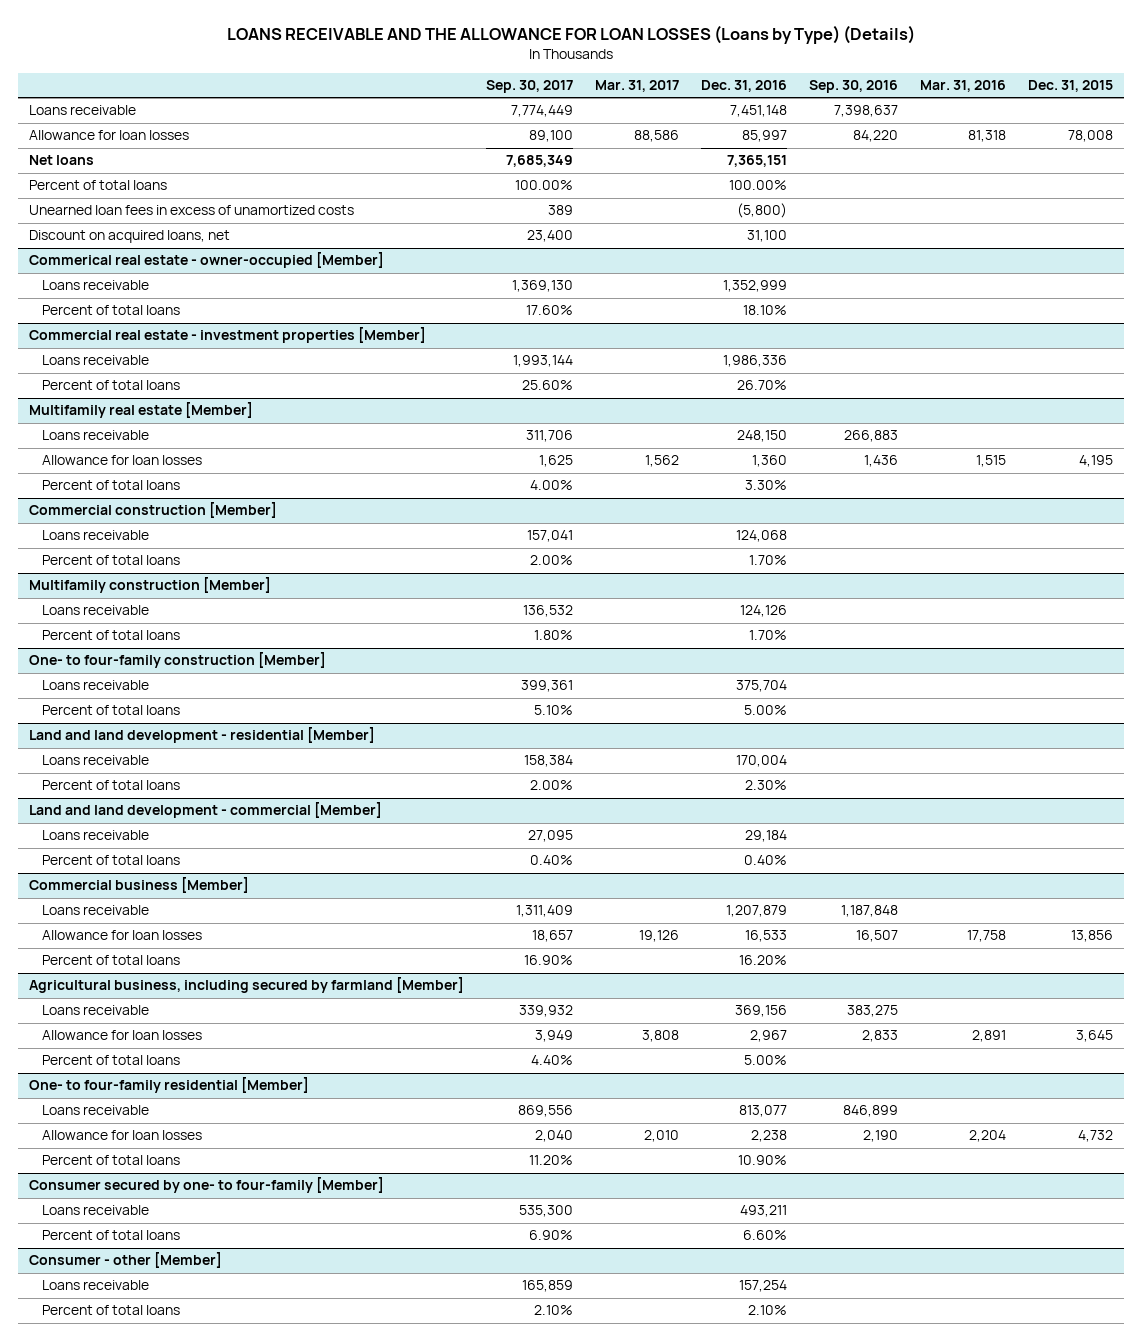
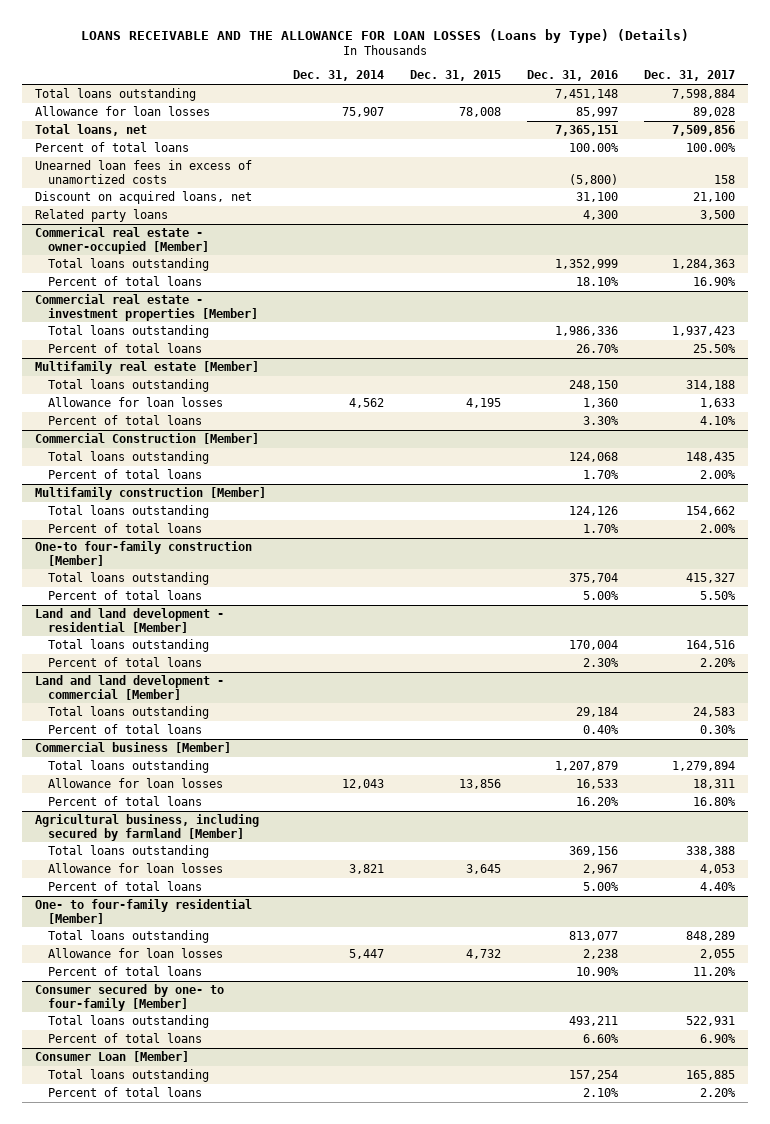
- | Sep. 30, 2017 | Mar. 31, 2017 | Dec. 31, 2016 | Sep. 30, 2016 | Mar. 31, 2016 | Dec. 31, 2015
+ | Dec. 31, 2014 | Dec. 31, 2015 | Dec. 31, 2016 | Dec. 31, 2017
- Loans receivable | 7,774,449 | | 7,451,148 | 7,398,637 | |
+ Total loans outstanding | | | 7,451,148 | 7,598,884
- Net loans | 7,685,349 | | 7,365,151 | | |
+ Total loans, net | | | 7,365,151 | 7,509,856
+ Related party loans | | | 4,300 | 3,500
@ Commerical real estate - owner-occupied [Member]
- Loans receivable | 1,369,130 | | 1,352,999 | | |
+ Total loans outstanding | | | 1,352,999 | 1,284,363
@ Commercial real estate - investment properties [Member]
- Loans receivable | 1,993,144 | | 1,986,336 | | |
+ Total loans outstanding | | | 1,986,336 | 1,937,423
@ Multifamily real estate [Member]
- Loans receivable | 311,706 | | 248,150 | 266,883 | |
+ Total loans outstanding | | | 248,150 | 314,188
- Commercial construction [Member]
- Loans receivable | 157,041 | | 124,068 | | |
+ Commercial Construction [Member]
+ Total loans outstanding | | | 124,068 | 148,435
@ Multifamily construction [Member]
- Loans receivable | 136,532 | | 124,126 | | |
+ Total loans outstanding | | | 124,126 | 154,662
- One- to four-family construction [Member]
- Loans receivable | 399,361 | | 375,704 | | |
+ One-to four-family construction [Member]
+ Total loans outstanding | | | 375,704 | 415,327
@ Land and land development - residential [Member]
- Loans receivable | 158,384 | | 170,004 | | |
+ Total loans outstanding | | | 170,004 | 164,516
@ Land and land development - commercial [Member]
- Loans receivable | 27,095 | | 29,184 | | |
+ Total loans outstanding | | | 29,184 | 24,583
@ Commercial business [Member]
- Loans receivable | 1,311,409 | | 1,207,879 | 1,187,848 | |
+ Total loans outstanding | | | 1,207,879 | 1,279,894
@ Agricultural business, including secured by farmland [Member]
- Loans receivable | 339,932 | | 369,156 | 383,275 | |
+ Total loans outstanding | | | 369,156 | 338,388
@ One- to four-family residential [Member]
- Loans receivable | 869,556 | | 813,077 | 846,899 | |
+ Total loans outstanding | | | 813,077 | 848,289
@ Consumer secured by one- to four-family [Member]
- Loans receivable | 535,300 | | 493,211 | | |
+ Total loans outstanding | | | 493,211 | 522,931
- Consumer - other [Member]
- Loans receivable | 165,859 | | 157,254 | | |
+ Consumer Loan [Member]
+ Total loans outstanding | | | 157,254 | 165,885

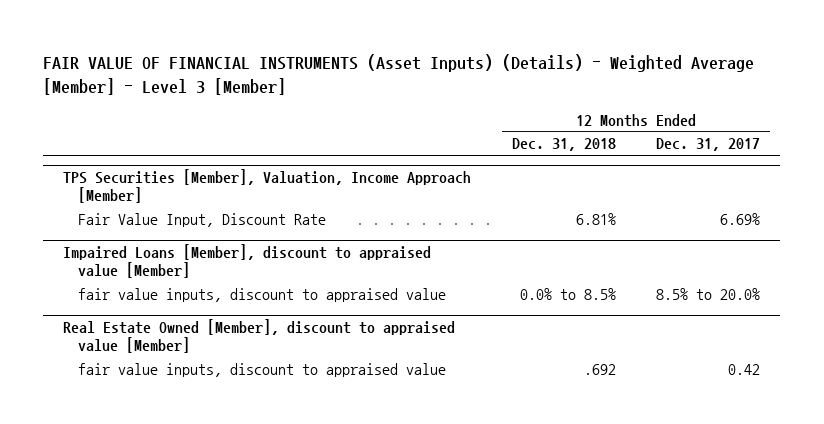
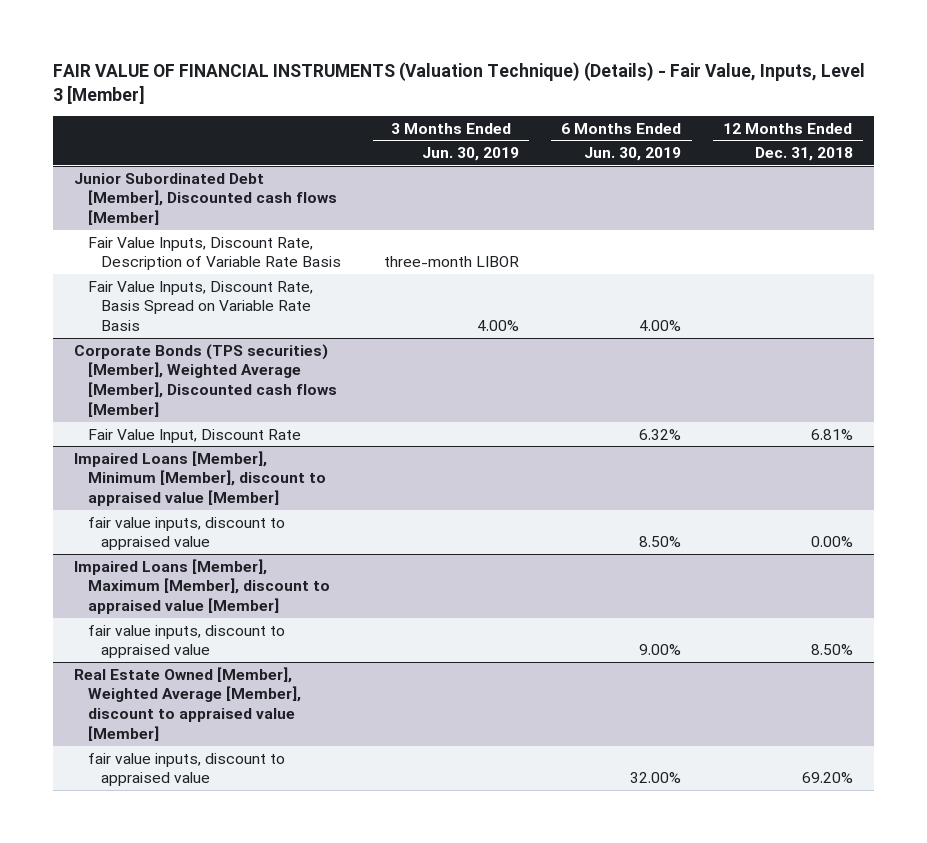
- FAIR VALUE OF FINANCIAL INSTRUMENTS (Asset Inputs) (Details) - Weighted Average [Member] - Level 3 [Member]
+ FAIR VALUE OF FINANCIAL INSTRUMENTS (Valuation Technique) (Details) - Fair Value, Inputs, Level 3 [Member]
- | 12 Months Ended Dec. 31, 2018 | 12 Months Ended Dec. 31, 2017
+ | 3 Months Ended Jun. 30, 2019 | 6 Months Ended Jun. 30, 2019 | 12 Months Ended Dec. 31, 2018
- TPS Securities [Member], Valuation, Income Approach [Member]
+ Junior Subordinated Debt [Member], Discounted cash flows [Member]
+ Fair Value Inputs, Discount Rate, Description of Variable Rate Basis | three-month LIBOR | |
+ Fair Value Inputs, Discount Rate, Basis Spread on Variable Rate Basis | 4.00% | 4.00% |
+ Corporate Bonds (TPS securities) [Member], Weighted Average [Member], Discounted cash flows [Member]
- Impaired Loans [Member], discount to appraised value [Member]
- fair value inputs, discount to appraised value | 0.0% to 8.5% | 8.5% to 20.0%
- Real Estate Owned [Member], discount to appraised value [Member]
- fair value inputs, discount to appraised value | .692 | 0.42
+ Impaired Loans [Member], Minimum [Member], discount to appraised value [Member]
+ fair value inputs, discount to appraised value | | 8.50% | 0.00%
+ Impaired Loans [Member], Maximum [Member], discount to appraised value [Member]
+ fair value inputs, discount to appraised value | | 9.00% | 8.50%
+ Real Estate Owned [Member], Weighted Average [Member], discount to appraised value [Member]
+ fair value inputs, discount to appraised value | | 32.00% | 69.20%

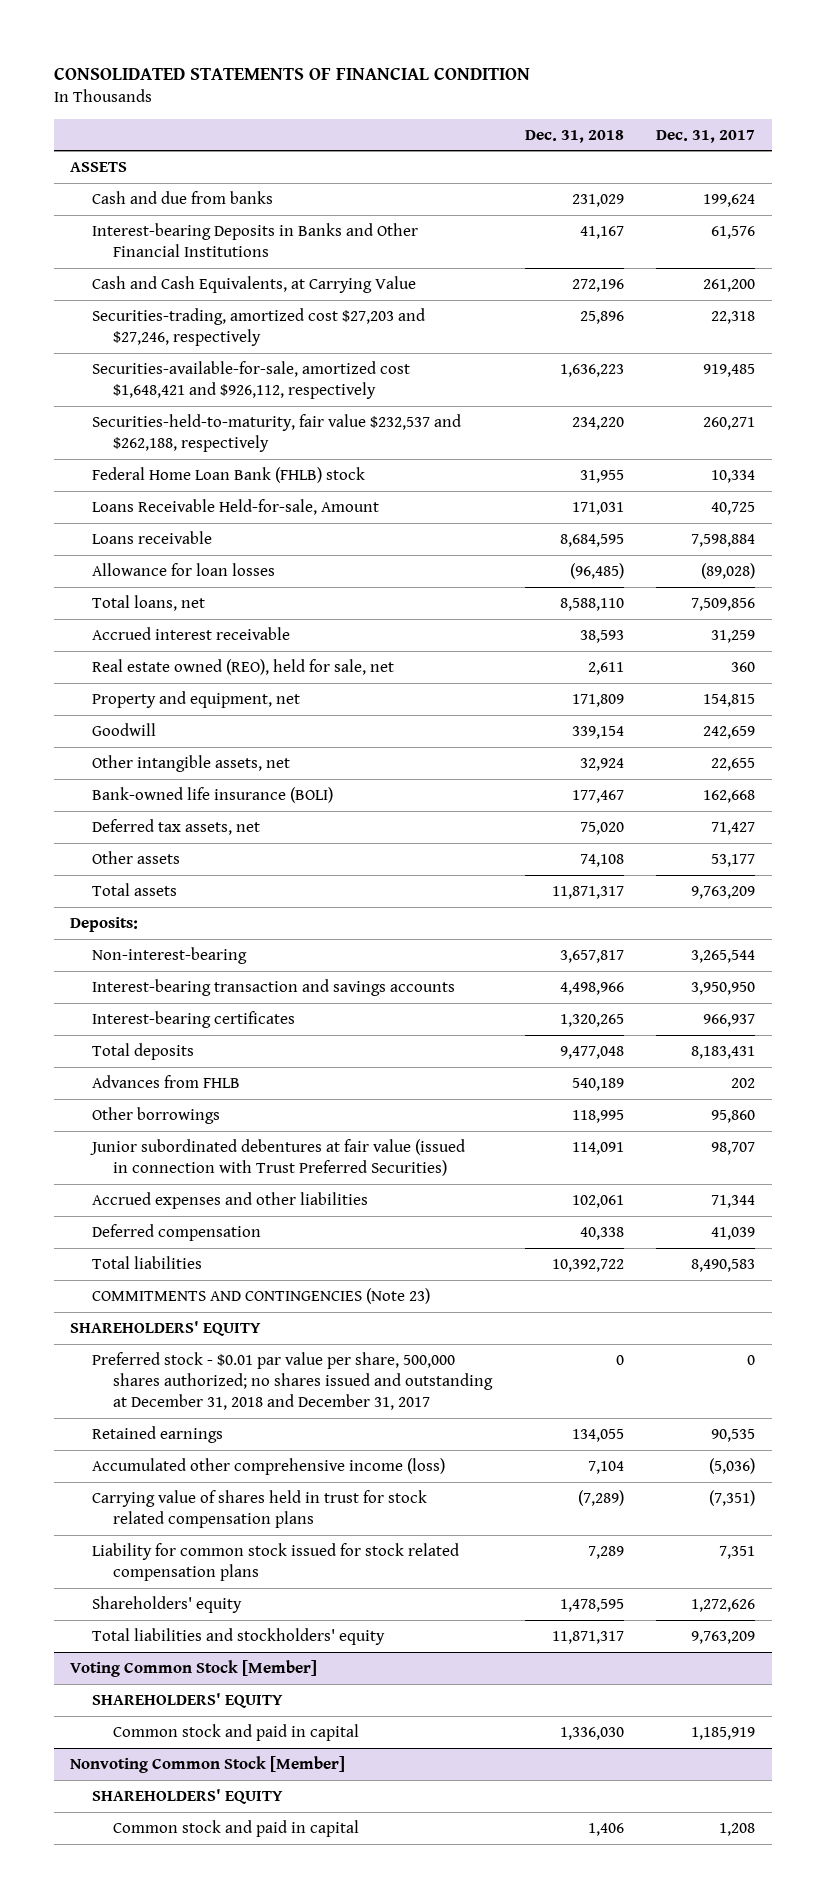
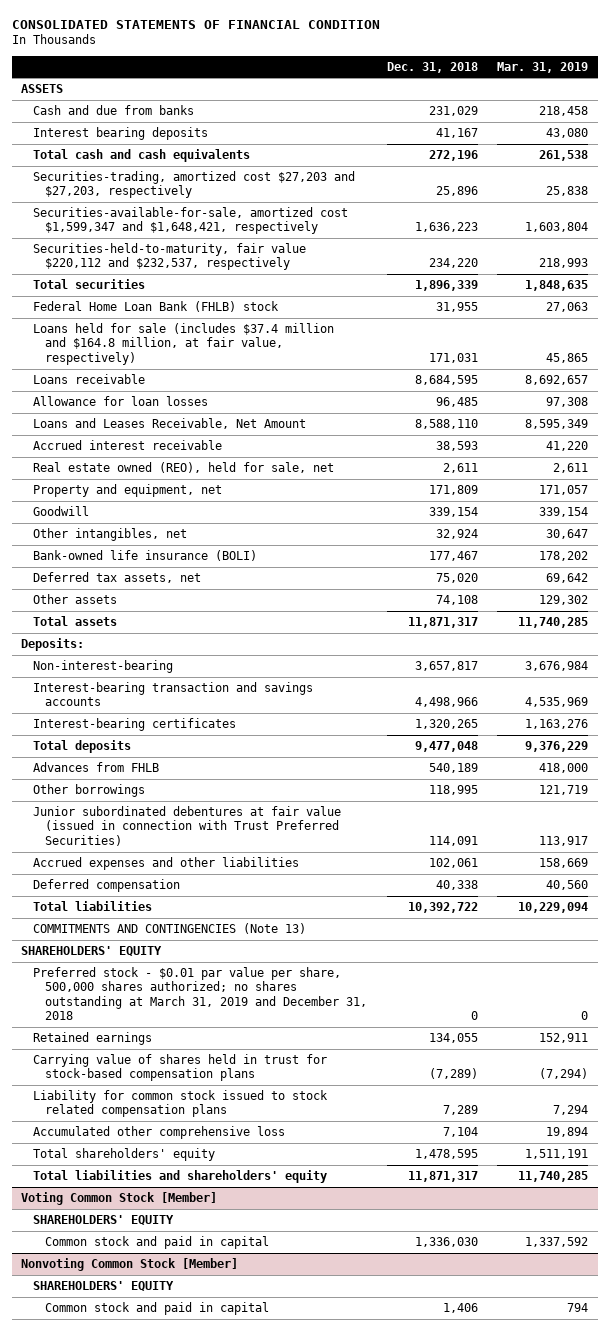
- | Dec. 31, 2018 | Dec. 31, 2017
+ | Dec. 31, 2018 | Mar. 31, 2019
- Interest-bearing Deposits in Banks and Other Financial Institutions | 41,167 | 61,576
- Cash and Cash Equivalents, at Carrying Value | 272,196 | 261,200
- Securities-trading, amortized cost $27,203 and $27,246, respectively | 25,896 | 22,318
- Securities-available-for-sale, amortized cost $1,648,421 and $926,112, respectively | 1,636,223 | 919,485
- Securities-held-to-maturity, fair value $232,537 and $262,188, respectively | 234,220 | 260,271
+ Interest bearing deposits | 41,167 | 43,080
+ Total cash and cash equivalents | 272,196 | 261,538
+ Securities-trading, amortized cost $27,203 and $27,203, respectively | 25,896 | 25,838
+ Securities-available-for-sale, amortized cost $1,599,347 and $1,648,421, respectively | 1,636,223 | 1,603,804
+ Securities-held-to-maturity, fair value $220,112 and $232,537, respectively | 234,220 | 218,993
+ Total securities | 1,896,339 | 1,848,635
- Loans Receivable Held-for-sale, Amount | 171,031 | 40,725
+ Loans held for sale (includes $37.4 million and $164.8 million, at fair value, respectively) | 171,031 | 45,865
- Allowance for loan losses | (96,485) | (89,028)
- Total loans, net | 8,588,110 | 7,509,856
+ Allowance for loan losses | 96,485 | 97,308
+ Loans and Leases Receivable, Net Amount | 8,588,110 | 8,595,349
- Other intangible assets, net | 32,924 | 22,655
+ Other intangibles, net | 32,924 | 30,647
- COMMITMENTS AND CONTINGENCIES (Note 23)
+ COMMITMENTS AND CONTINGENCIES (Note 13)
- Preferred stock - $0.01 par value per share, 500,000 shares authorized; no shares issued and outstanding at December 31, 2018 and December 31, 2017 | 0 | 0
+ Preferred stock - $0.01 par value per share, 500,000 shares authorized; no shares outstanding at March 31, 2019 and December 31, 2018 | 0 | 0
- Accumulated other comprehensive income (loss) | 7,104 | (5,036)
- Carrying value of shares held in trust for stock related compensation plans | (7,289) | (7,351)
- Liability for common stock issued for stock related compensation plans | 7,289 | 7,351
- Shareholders' equity | 1,478,595 | 1,272,626
- Total liabilities and stockholders' equity | 11,871,317 | 9,763,209
+ Carrying value of shares held in trust for stock-based compensation plans | (7,289) | (7,294)
+ Liability for common stock issued to stock related compensation plans | 7,289 | 7,294
+ Accumulated other comprehensive loss | 7,104 | 19,894
+ Total shareholders' equity | 1,478,595 | 1,511,191
+ Total liabilities and shareholders' equity | 11,871,317 | 11,740,285

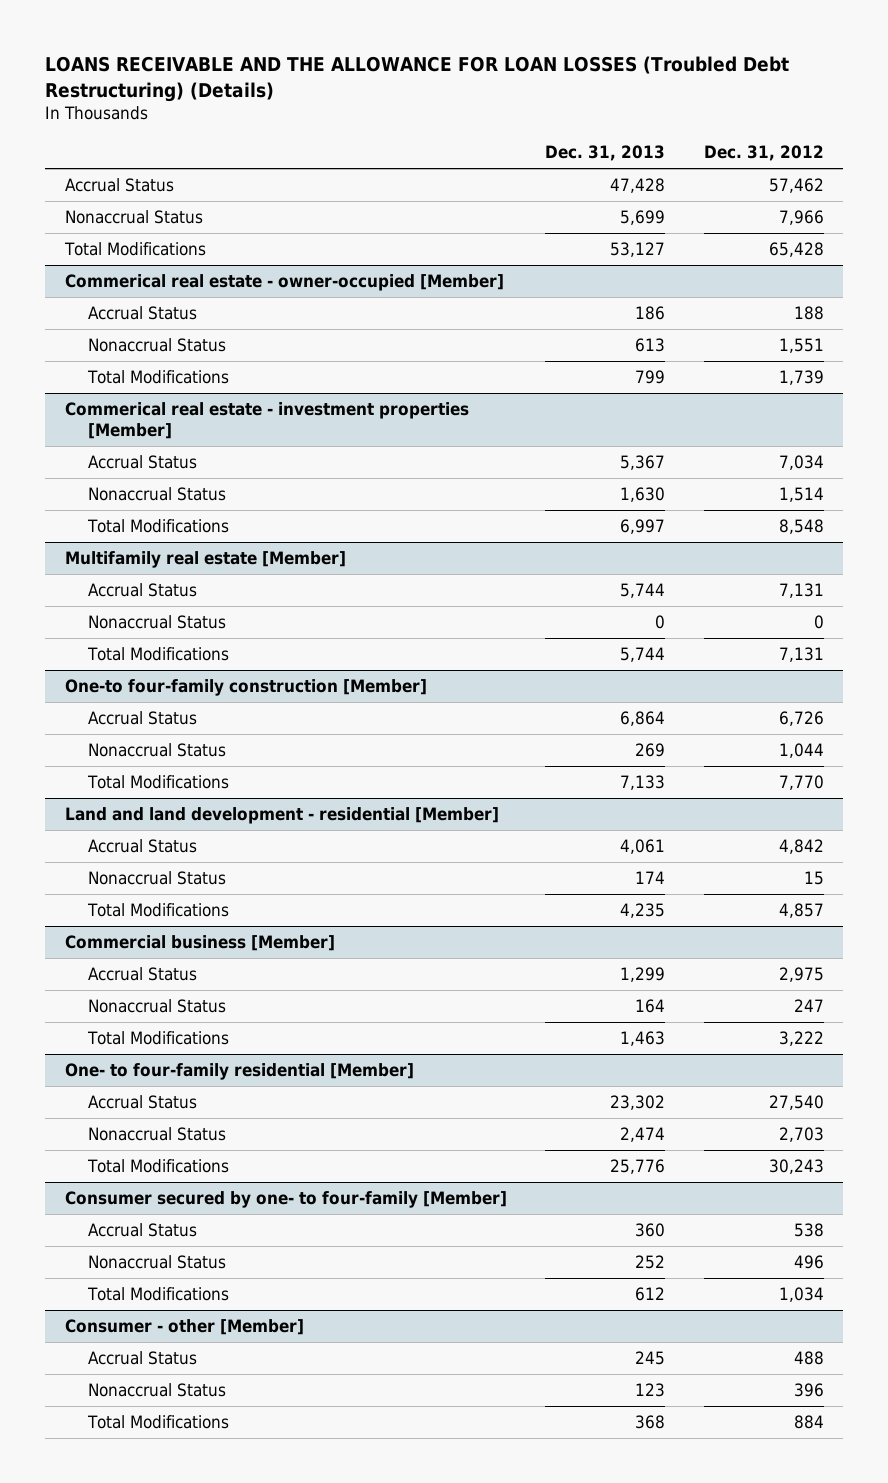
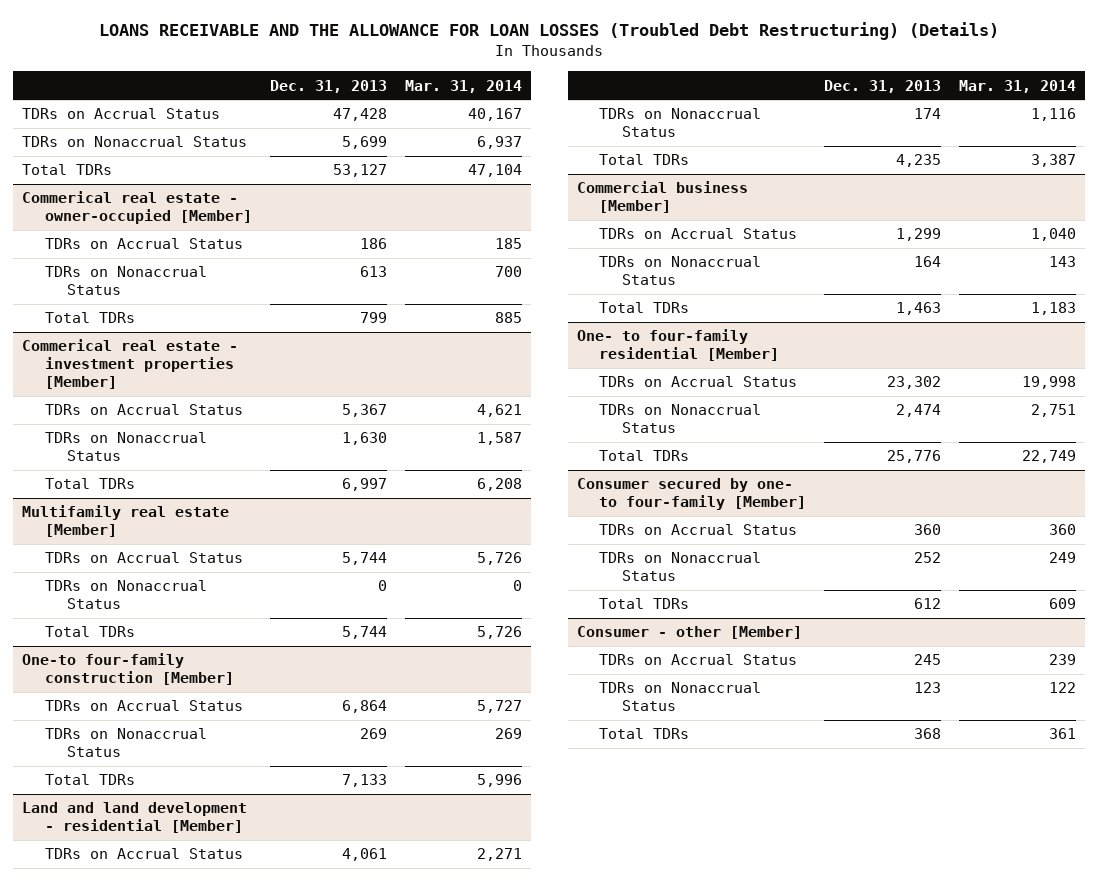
- | Dec. 31, 2013 | Dec. 31, 2012
+ | Dec. 31, 2013 | Mar. 31, 2014
- Accrual Status | 47,428 | 57,462
- Nonaccrual Status | 5,699 | 7,966
- Total Modifications | 53,127 | 65,428
+ TDRs on Accrual Status | 47,428 | 40,167
+ TDRs on Nonaccrual Status | 5,699 | 6,937
+ Total TDRs | 53,127 | 47,104
@ Commerical real estate - owner-occupied [Member]
- Accrual Status | 186 | 188
- Nonaccrual Status | 613 | 1,551
- Total Modifications | 799 | 1,739
+ TDRs on Accrual Status | 186 | 185
+ TDRs on Nonaccrual Status | 613 | 700
+ Total TDRs | 799 | 885
@ Commerical real estate - investment properties [Member]
- Accrual Status | 5,367 | 7,034
- Nonaccrual Status | 1,630 | 1,514
- Total Modifications | 6,997 | 8,548
+ TDRs on Accrual Status | 5,367 | 4,621
+ TDRs on Nonaccrual Status | 1,630 | 1,587
+ Total TDRs | 6,997 | 6,208
@ Multifamily real estate [Member]
- Accrual Status | 5,744 | 7,131
- Nonaccrual Status | 0 | 0
- Total Modifications | 5,744 | 7,131
+ TDRs on Accrual Status | 5,744 | 5,726
+ TDRs on Nonaccrual Status | 0 | 0
+ Total TDRs | 5,744 | 5,726
@ One-to four-family construction [Member]
- Accrual Status | 6,864 | 6,726
- Nonaccrual Status | 269 | 1,044
- Total Modifications | 7,133 | 7,770
+ TDRs on Accrual Status | 6,864 | 5,727
+ TDRs on Nonaccrual Status | 269 | 269
+ Total TDRs | 7,133 | 5,996
@ Land and land development - residential [Member]
- Accrual Status | 4,061 | 4,842
- Nonaccrual Status | 174 | 15
- Total Modifications | 4,235 | 4,857
+ TDRs on Accrual Status | 4,061 | 2,271
+ TDRs on Nonaccrual Status | 174 | 1,116
+ Total TDRs | 4,235 | 3,387
@ Commercial business [Member]
- Accrual Status | 1,299 | 2,975
- Nonaccrual Status | 164 | 247
- Total Modifications | 1,463 | 3,222
+ TDRs on Accrual Status | 1,299 | 1,040
+ TDRs on Nonaccrual Status | 164 | 143
+ Total TDRs | 1,463 | 1,183
@ One- to four-family residential [Member]
- Accrual Status | 23,302 | 27,540
- Nonaccrual Status | 2,474 | 2,703
- Total Modifications | 25,776 | 30,243
+ TDRs on Accrual Status | 23,302 | 19,998
+ TDRs on Nonaccrual Status | 2,474 | 2,751
+ Total TDRs | 25,776 | 22,749
@ Consumer secured by one- to four-family [Member]
- Accrual Status | 360 | 538
- Nonaccrual Status | 252 | 496
- Total Modifications | 612 | 1,034
+ TDRs on Accrual Status | 360 | 360
+ TDRs on Nonaccrual Status | 252 | 249
+ Total TDRs | 612 | 609
@ Consumer - other [Member]
- Accrual Status | 245 | 488
- Nonaccrual Status | 123 | 396
- Total Modifications | 368 | 884
+ TDRs on Accrual Status | 245 | 239
+ TDRs on Nonaccrual Status | 123 | 122
+ Total TDRs | 368 | 361

